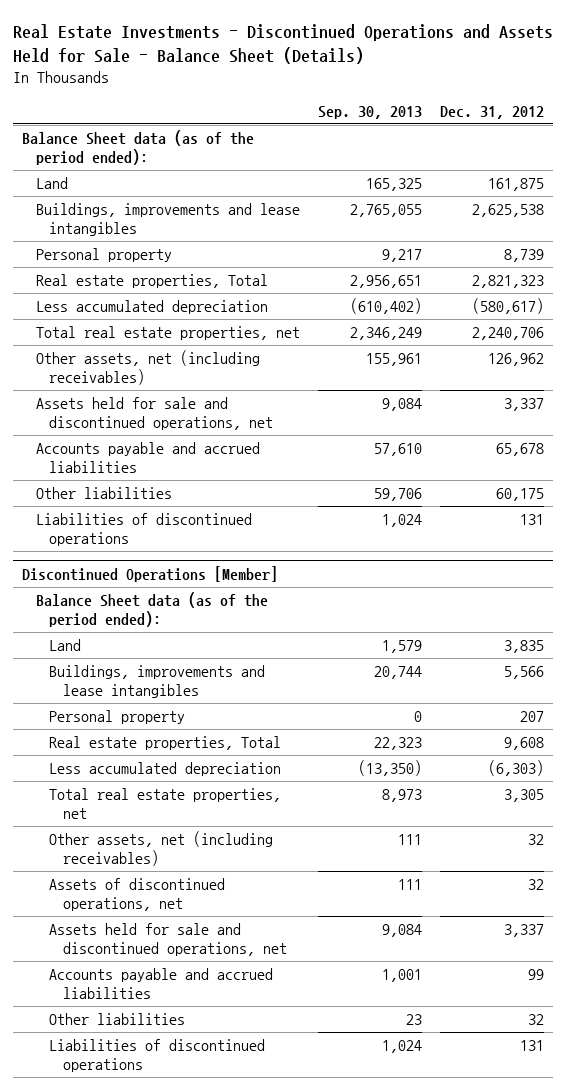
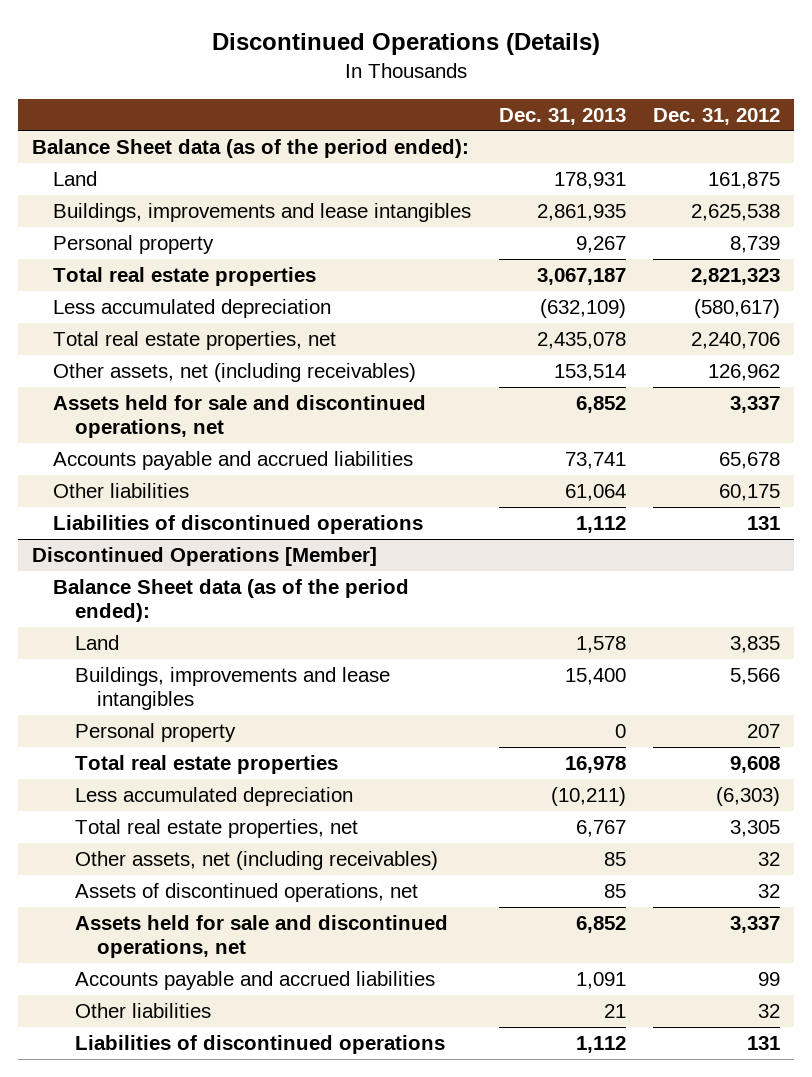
- Real Estate Investments - Discontinued Operations and Assets Held for Sale - Balance Sheet (Details)
+ Discontinued Operations (Details)
- | Sep. 30, 2013 | Dec. 31, 2012
+ | Dec. 31, 2013 | Dec. 31, 2012
- Real estate properties, Total | 2,956,651 | 2,821,323
+ Total real estate properties | 3,067,187 | 2,821,323
@ Discontinued Operations [Member]
- Real estate properties, Total | 22,323 | 9,608
+ Total real estate properties | 16,978 | 9,608

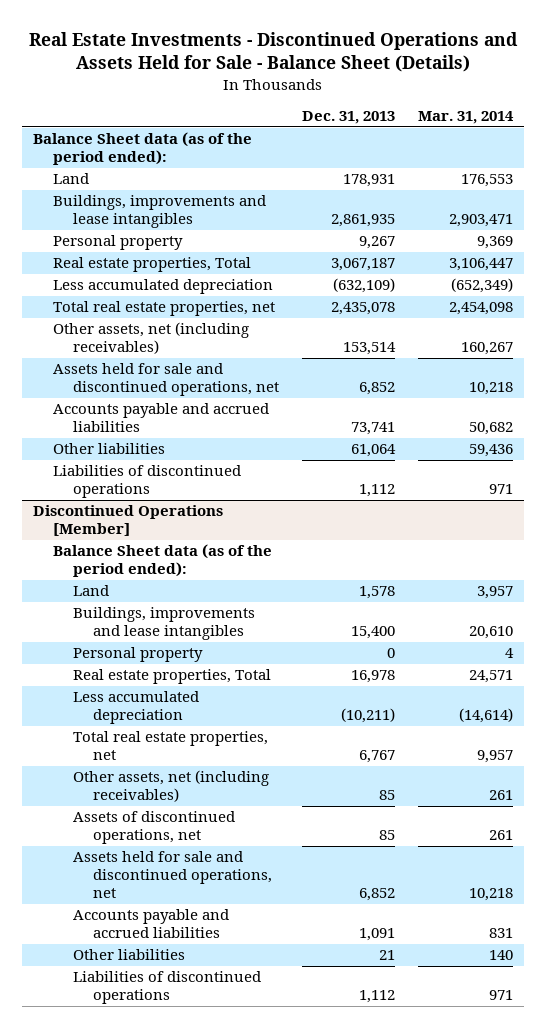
- Discontinued Operations (Details)
+ Real Estate Investments - Discontinued Operations and Assets Held for Sale - Balance Sheet (Details)
- | Dec. 31, 2013 | Dec. 31, 2012
+ | Dec. 31, 2013 | Mar. 31, 2014
- Total real estate properties | 3,067,187 | 2,821,323
+ Real estate properties, Total | 3,067,187 | 3,106,447
@ Discontinued Operations [Member]
- Total real estate properties | 16,978 | 9,608
+ Real estate properties, Total | 16,978 | 24,571

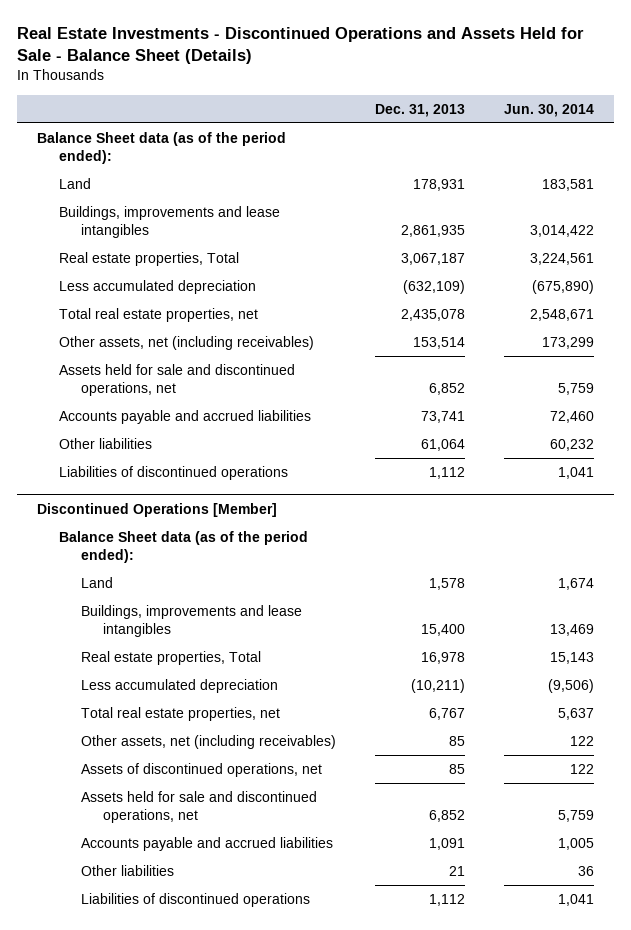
- | Dec. 31, 2013 | Mar. 31, 2014
+ | Dec. 31, 2013 | Jun. 30, 2014
- Personal property | 9,267 | 9,369
@ Discontinued Operations [Member]
- Personal property | 0 | 4

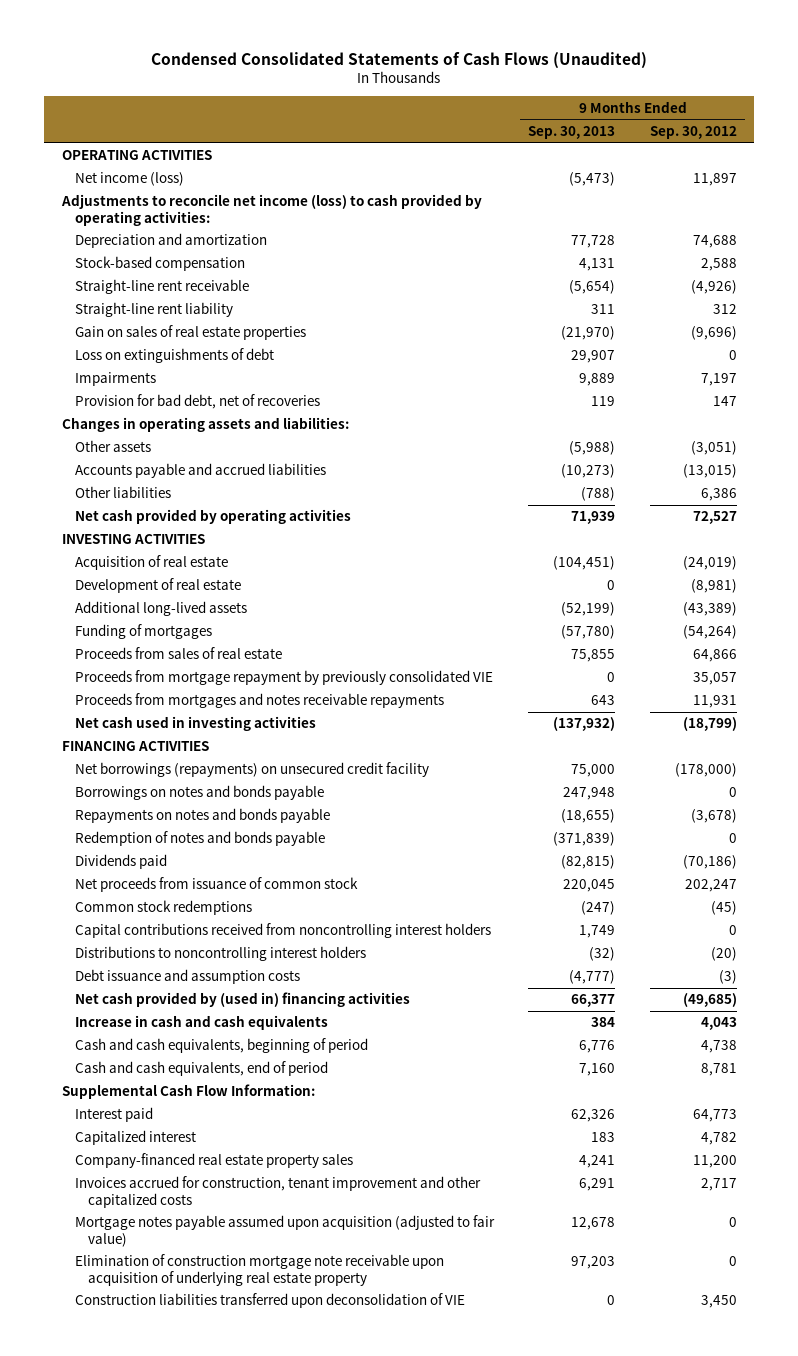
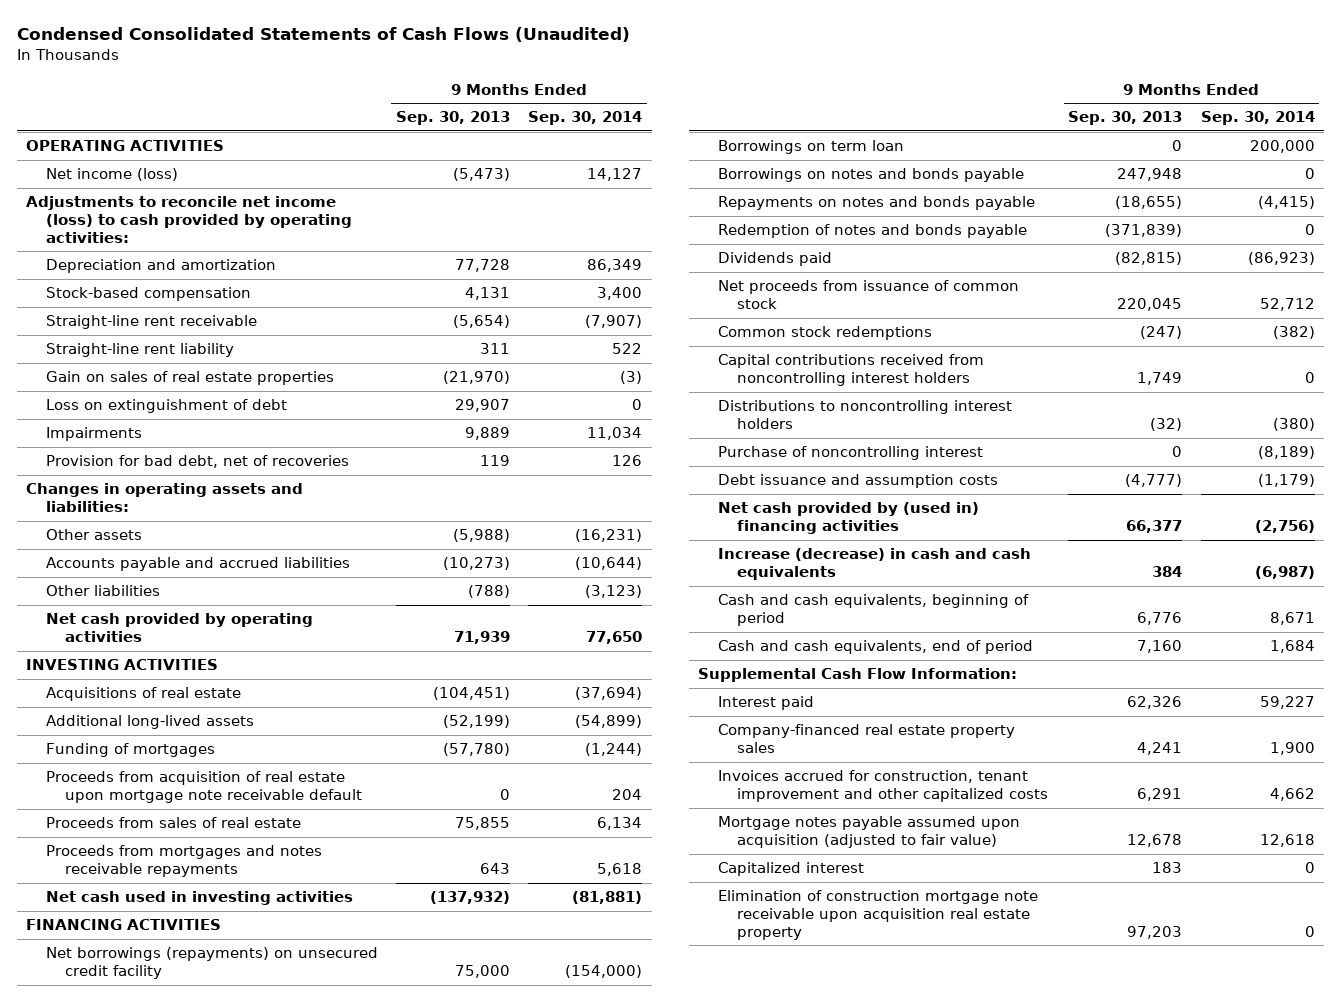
- | 9 Months Ended Sep. 30, 2013 | 9 Months Ended Sep. 30, 2012
+ | 9 Months Ended Sep. 30, 2013 | 9 Months Ended Sep. 30, 2014
- Loss on extinguishments of debt | 29,907 | 0
+ Loss on extinguishment of debt | 29,907 | 0
- Acquisition of real estate | (104,451) | (24,019)
- Development of real estate | 0 | (8,981)
+ Acquisitions of real estate | (104,451) | (37,694)
+ Proceeds from acquisition of real estate upon mortgage note receivable default | 0 | 204
- Proceeds from mortgage repayment by previously consolidated VIE | 0 | 35,057
+ Borrowings on term loan | 0 | 200,000
+ Purchase of noncontrolling interest | 0 | (8,189)
- Increase in cash and cash equivalents | 384 | 4,043
+ Increase (decrease) in cash and cash equivalents | 384 | (6,987)
- Elimination of construction mortgage note receivable upon acquisition of underlying real estate property | 97,203 | 0
- Construction liabilities transferred upon deconsolidation of VIE | 0 | 3,450
moved down: Capitalized interest | 183 | 0
+ Elimination of construction mortgage note receivable upon acquisition real estate property | 97,203 | 0

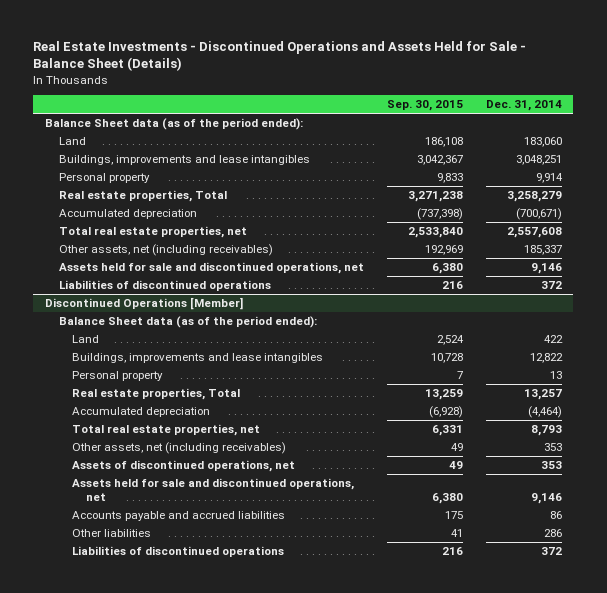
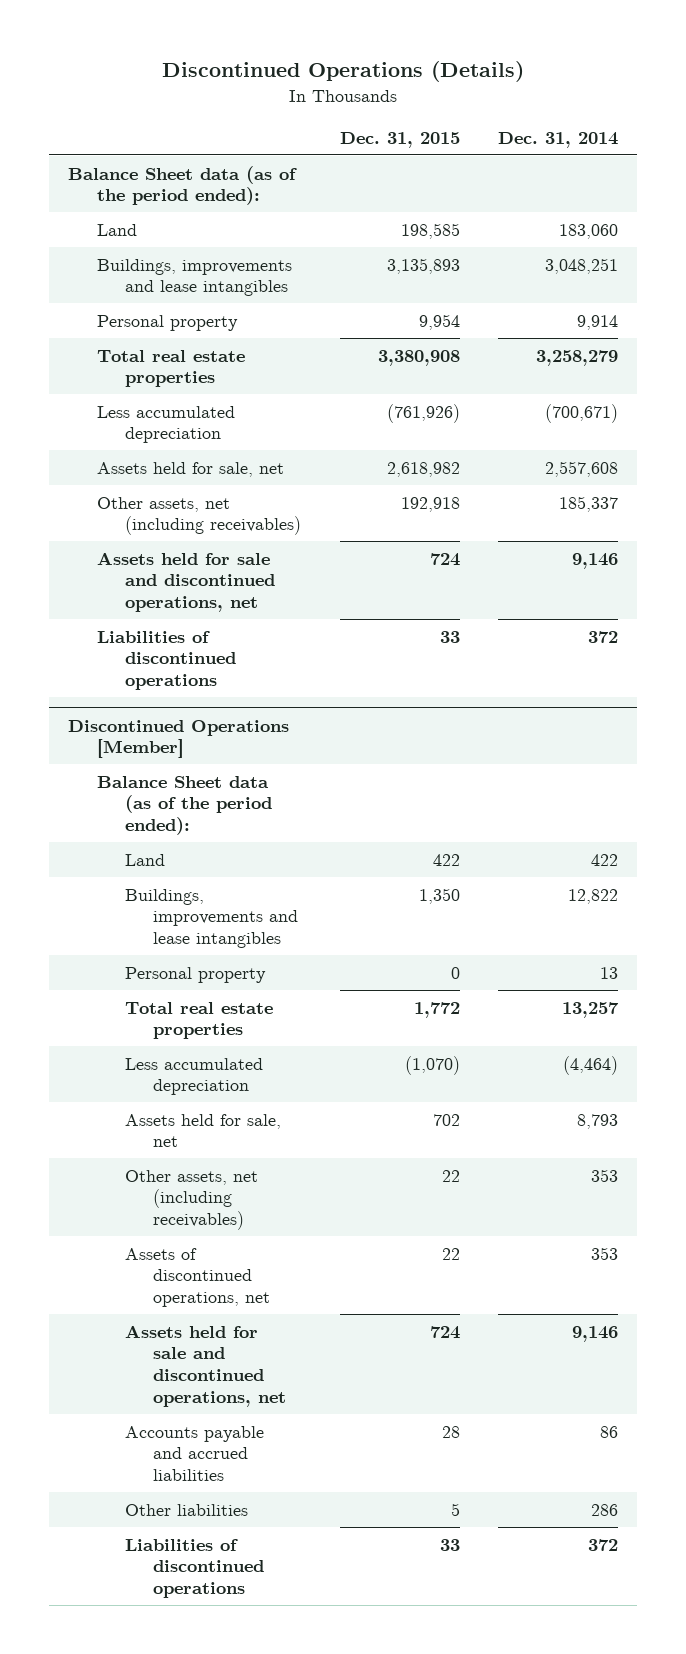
- Real Estate Investments - Discontinued Operations and Assets Held for Sale - Balance Sheet (Details)
+ Discontinued Operations (Details)
- | Sep. 30, 2015 | Dec. 31, 2014
+ | Dec. 31, 2015 | Dec. 31, 2014
- Real estate properties, Total | 3,271,238 | 3,258,279
- Accumulated depreciation | (737,398) | (700,671)
- Total real estate properties, net | 2,533,840 | 2,557,608
+ Total real estate properties | 3,380,908 | 3,258,279
+ Less accumulated depreciation | (761,926) | (700,671)
+ Assets held for sale, net | 2,618,982 | 2,557,608
@ Discontinued Operations [Member]
- Real estate properties, Total | 13,259 | 13,257
- Accumulated depreciation | (6,928) | (4,464)
- Total real estate properties, net | 6,331 | 8,793
+ Total real estate properties | 1,772 | 13,257
+ Less accumulated depreciation | (1,070) | (4,464)
+ Assets held for sale, net | 702 | 8,793

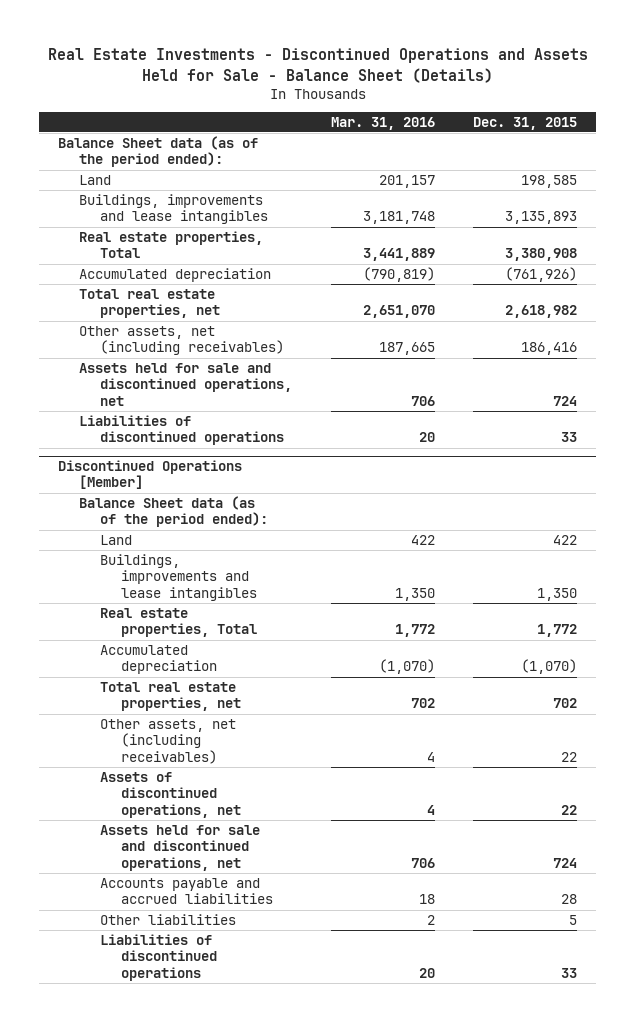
- Discontinued Operations (Details)
+ Real Estate Investments - Discontinued Operations and Assets Held for Sale - Balance Sheet (Details)
- | Dec. 31, 2015 | Dec. 31, 2014
+ | Mar. 31, 2016 | Dec. 31, 2015
- Personal property | 9,954 | 9,914
- Total real estate properties | 3,380,908 | 3,258,279
- Less accumulated depreciation | (761,926) | (700,671)
- Assets held for sale, net | 2,618,982 | 2,557,608
- Other assets, net (including receivables) | 192,918 | 185,337
+ Real estate properties, Total | 3,441,889 | 3,380,908
+ Accumulated depreciation | (790,819) | (761,926)
+ Total real estate properties, net | 2,651,070 | 2,618,982
+ Other assets, net (including receivables) | 187,665 | 186,416
@ Discontinued Operations [Member]
- Personal property | 0 | 13
- Total real estate properties | 1,772 | 13,257
- Less accumulated depreciation | (1,070) | (4,464)
- Assets held for sale, net | 702 | 8,793
+ Real estate properties, Total | 1,772 | 1,772
+ Accumulated depreciation | (1,070) | (1,070)
+ Total real estate properties, net | 702 | 702

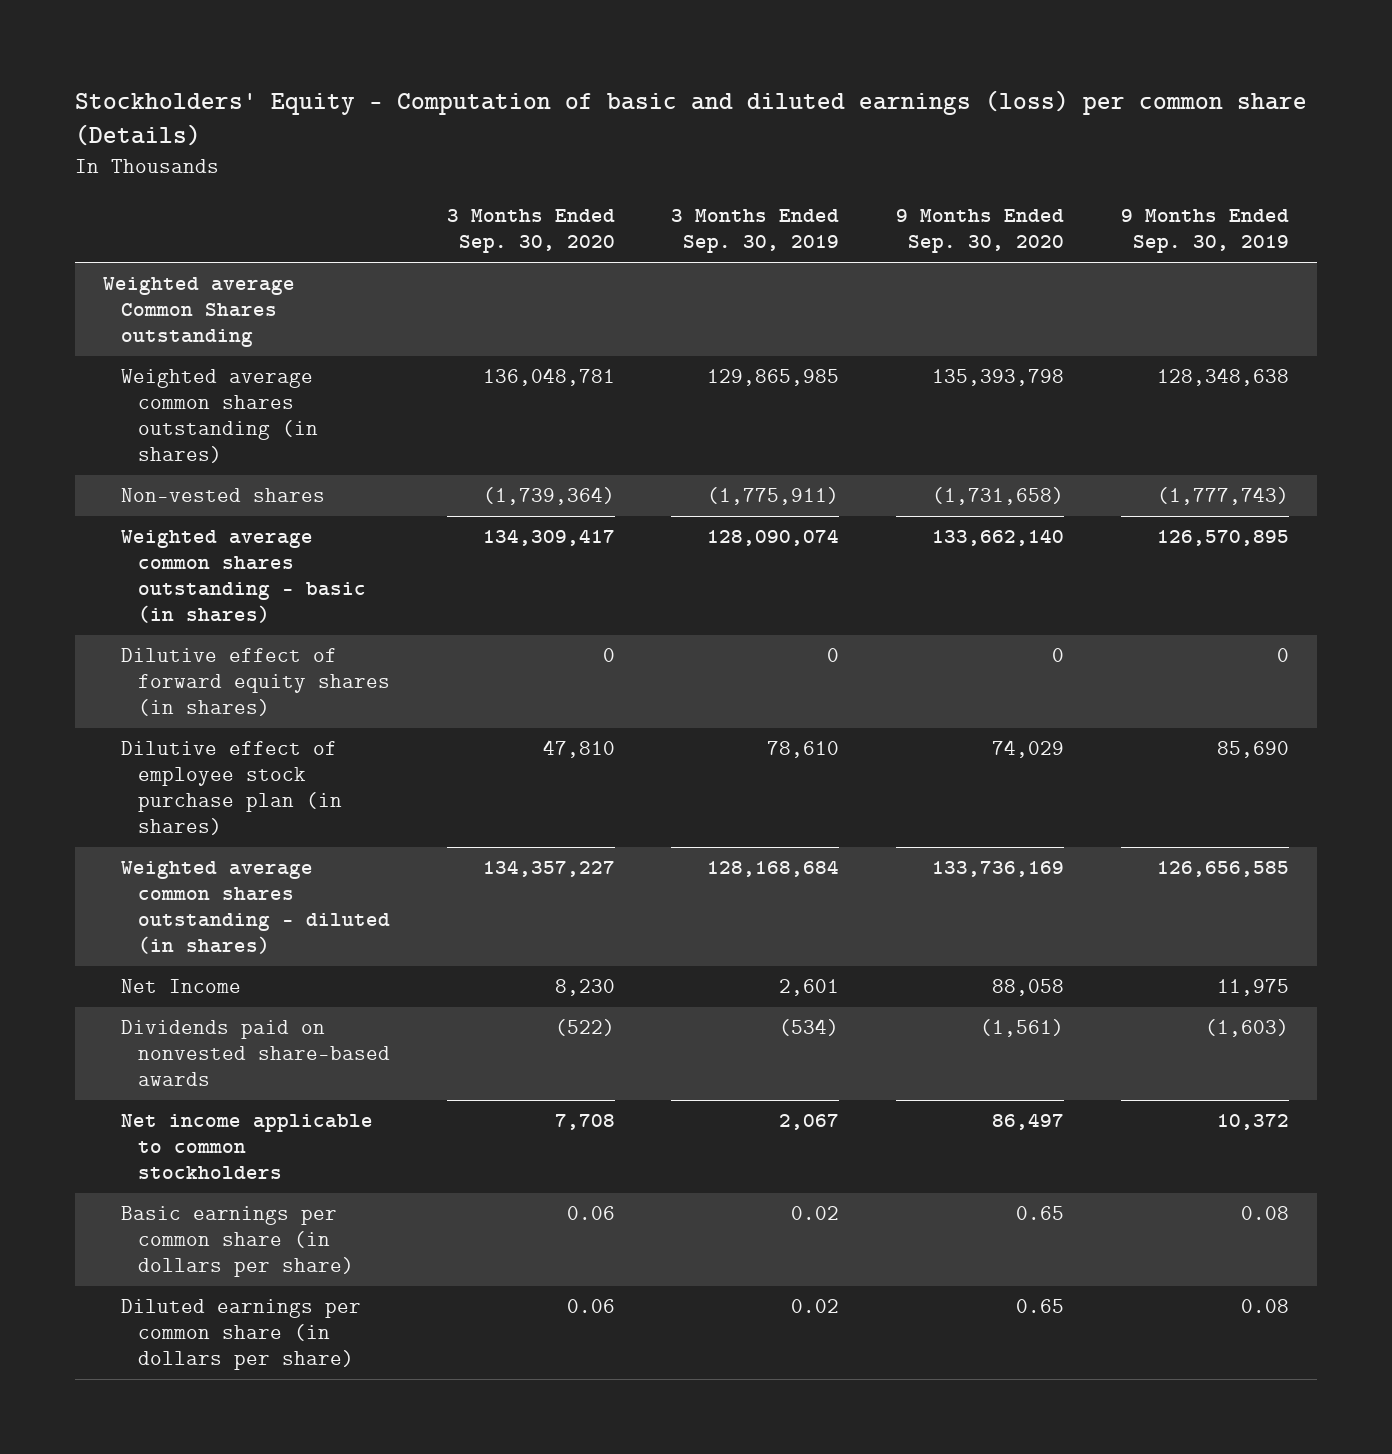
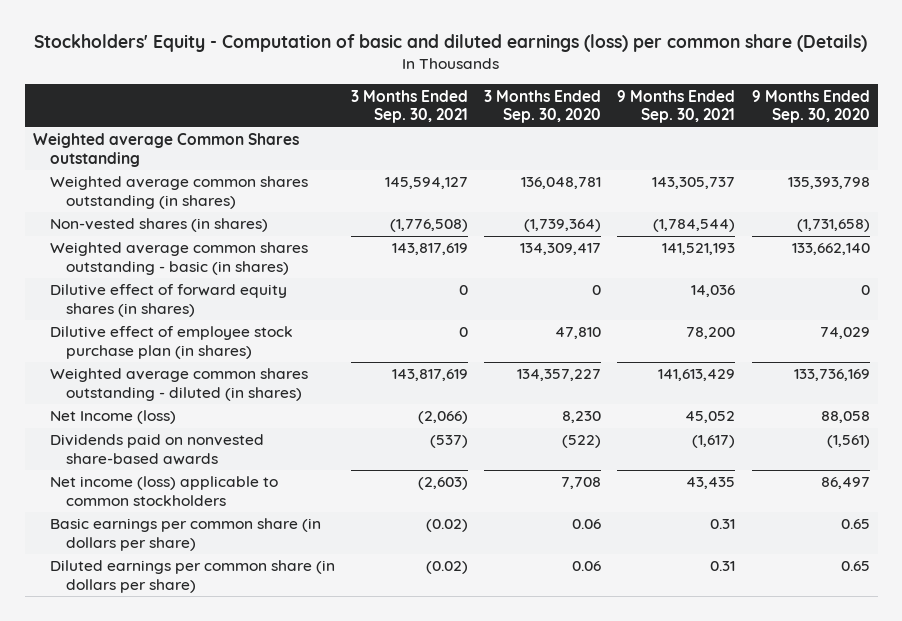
- | 3 Months Ended Sep. 30, 2020 | 3 Months Ended Sep. 30, 2019 | 9 Months Ended Sep. 30, 2020 | 9 Months Ended Sep. 30, 2019
+ | 3 Months Ended Sep. 30, 2021 | 3 Months Ended Sep. 30, 2020 | 9 Months Ended Sep. 30, 2021 | 9 Months Ended Sep. 30, 2020
- Non-vested shares | (1,739,364) | (1,775,911) | (1,731,658) | (1,777,743)
+ Non-vested shares (in shares) | (1,776,508) | (1,739,364) | (1,784,544) | (1,731,658)
- Net Income | 8,230 | 2,601 | 88,058 | 11,975
+ Net Income (loss) | (2,066) | 8,230 | 45,052 | 88,058
- Net income applicable to common stockholders | 7,708 | 2,067 | 86,497 | 10,372
+ Net income (loss) applicable to common stockholders | (2,603) | 7,708 | 43,435 | 86,497

